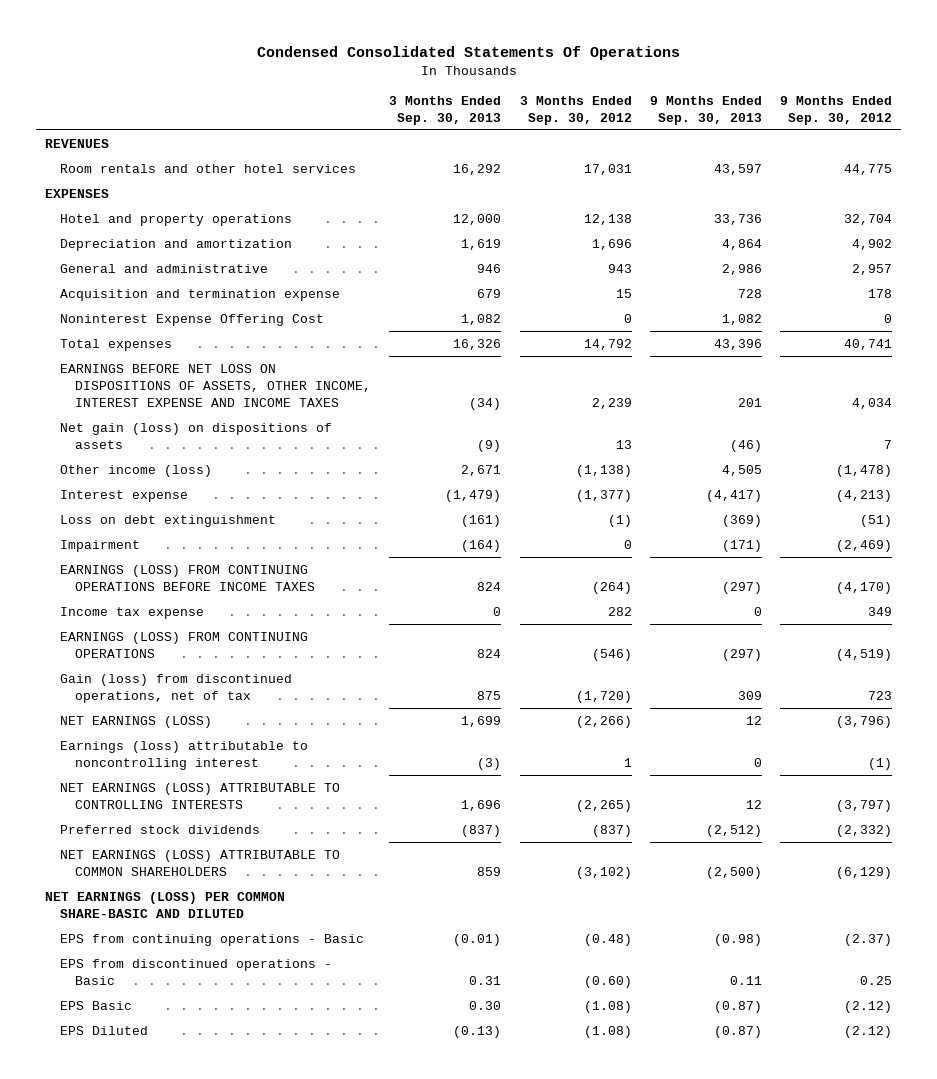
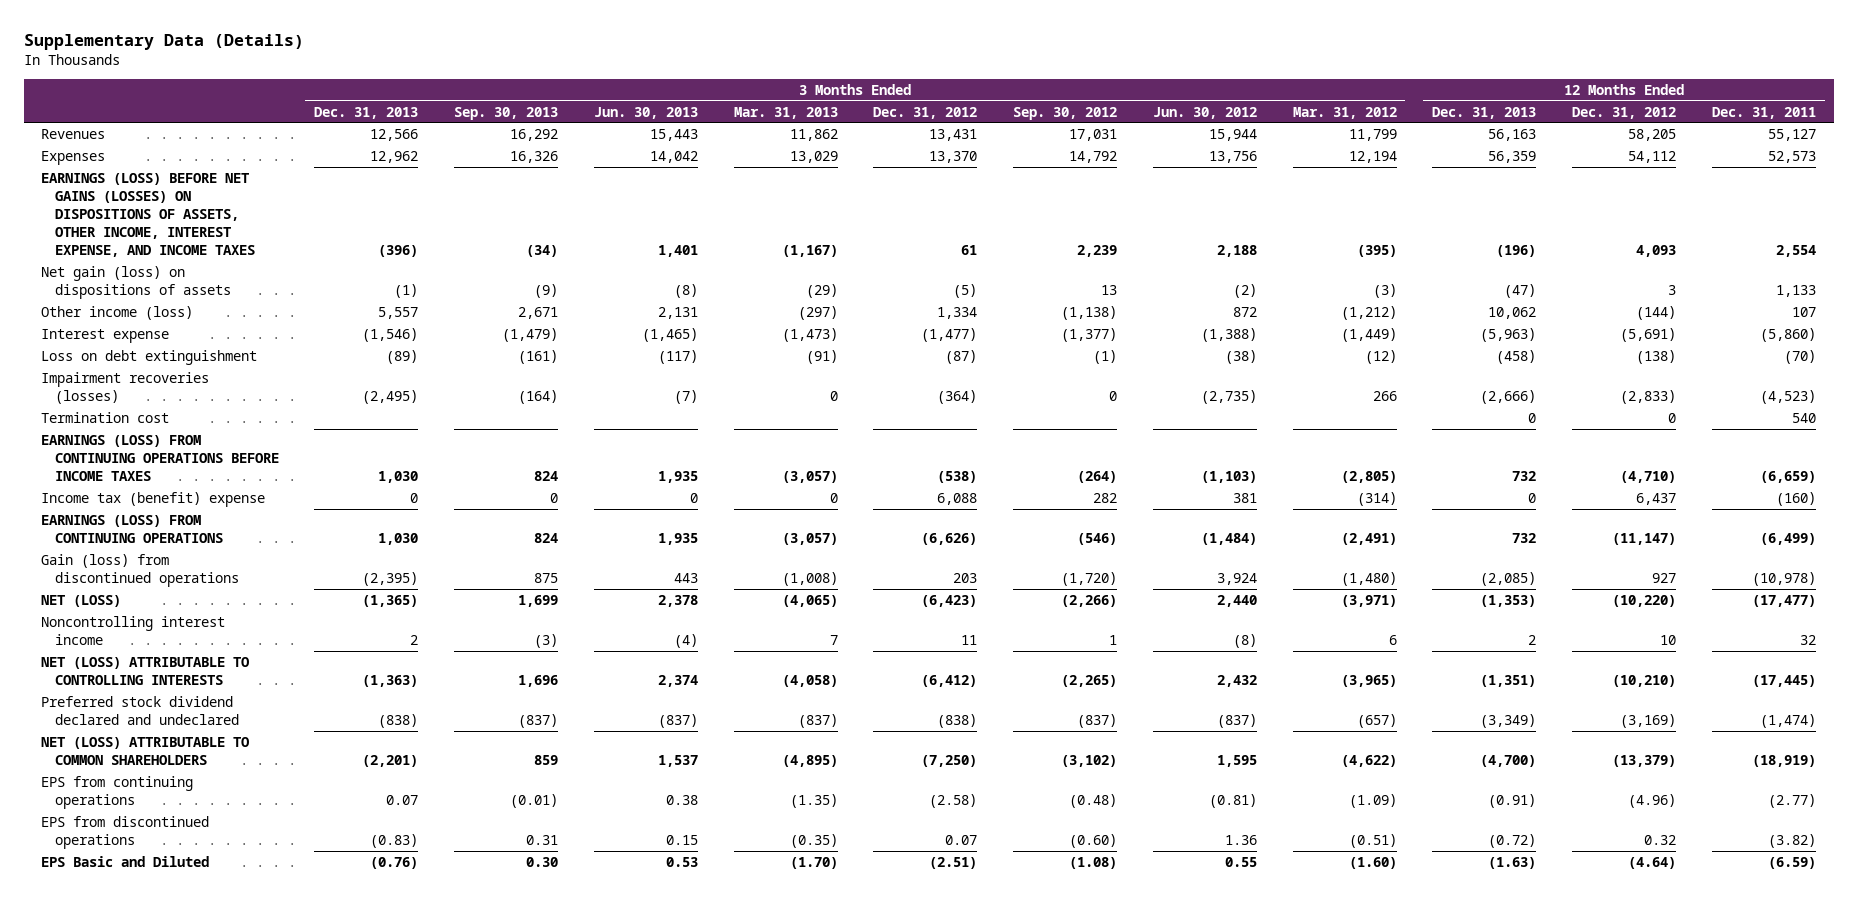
- Condensed Consolidated Statements Of Operations
+ Supplementary Data (Details)
- | 3 Months Ended Sep. 30, 2013 | 3 Months Ended Sep. 30, 2012 | 9 Months Ended Sep. 30, 2013 | 9 Months Ended Sep. 30, 2012
+ | 3 Months Ended Dec. 31, 2013 | 3 Months Ended Sep. 30, 2013 | 3 Months Ended Jun. 30, 2013 | 3 Months Ended Mar. 31, 2013 | 3 Months Ended Dec. 31, 2012 | 3 Months Ended Sep. 30, 2012 | 3 Months Ended Jun. 30, 2012 | 3 Months Ended Mar. 31, 2012 | 12 Months Ended Dec. 31, 2013 | 12 Months Ended Dec. 31, 2012 | 12 Months Ended Dec. 31, 2011
- REVENUES
- Room rentals and other hotel services | 16,292 | 17,031 | 43,597 | 44,775
- EXPENSES
- Hotel and property operations | 12,000 | 12,138 | 33,736 | 32,704
- Depreciation and amortization | 1,619 | 1,696 | 4,864 | 4,902
- General and administrative | 946 | 943 | 2,986 | 2,957
- Acquisition and termination expense | 679 | 15 | 728 | 178
- Noninterest Expense Offering Cost | 1,082 | 0 | 1,082 | 0
- Total expenses | 16,326 | 14,792 | 43,396 | 40,741
- EARNINGS BEFORE NET LOSS ON DISPOSITIONS OF ASSETS, OTHER INCOME, INTEREST EXPENSE AND INCOME TAXES | (34) | 2,239 | 201 | 4,034
+ Revenues | 12,566 | 16,292 | 15,443 | 11,862 | 13,431 | 17,031 | 15,944 | 11,799 | 56,163 | 58,205 | 55,127
+ Expenses | 12,962 | 16,326 | 14,042 | 13,029 | 13,370 | 14,792 | 13,756 | 12,194 | 56,359 | 54,112 | 52,573
+ EARNINGS (LOSS) BEFORE NET GAINS (LOSSES) ON DISPOSITIONS OF ASSETS, OTHER INCOME, INTEREST EXPENSE, AND INCOME TAXES | (396) | (34) | 1,401 | (1,167) | 61 | 2,239 | 2,188 | (395) | (196) | 4,093 | 2,554
- Impairment | (164) | 0 | (171) | (2,469)
+ Impairment recoveries (losses) | (2,495) | (164) | (7) | 0 | (364) | 0 | (2,735) | 266 | (2,666) | (2,833) | (4,523)
+ Termination cost | | | | | | | | | 0 | 0 | 540
- Income tax expense | 0 | 282 | 0 | 349
+ Income tax (benefit) expense | 0 | 0 | 0 | 0 | 6,088 | 282 | 381 | (314) | 0 | 6,437 | (160)
- Gain (loss) from discontinued operations, net of tax | 875 | (1,720) | 309 | 723
- NET EARNINGS (LOSS) | 1,699 | (2,266) | 12 | (3,796)
- Earnings (loss) attributable to noncontrolling interest | (3) | 1 | 0 | (1)
- NET EARNINGS (LOSS) ATTRIBUTABLE TO CONTROLLING INTERESTS | 1,696 | (2,265) | 12 | (3,797)
- Preferred stock dividends | (837) | (837) | (2,512) | (2,332)
- NET EARNINGS (LOSS) ATTRIBUTABLE TO COMMON SHAREHOLDERS | 859 | (3,102) | (2,500) | (6,129)
- NET EARNINGS (LOSS) PER COMMON SHARE-BASIC AND DILUTED
- EPS from continuing operations - Basic | (0.01) | (0.48) | (0.98) | (2.37)
- EPS from discontinued operations - Basic | 0.31 | (0.60) | 0.11 | 0.25
- EPS Basic | 0.30 | (1.08) | (0.87) | (2.12)
- EPS Diluted | (0.13) | (1.08) | (0.87) | (2.12)
+ Gain (loss) from discontinued operations | (2,395) | 875 | 443 | (1,008) | 203 | (1,720) | 3,924 | (1,480) | (2,085) | 927 | (10,978)
+ NET (LOSS) | (1,365) | 1,699 | 2,378 | (4,065) | (6,423) | (2,266) | 2,440 | (3,971) | (1,353) | (10,220) | (17,477)
+ Noncontrolling interest income | 2 | (3) | (4) | 7 | 11 | 1 | (8) | 6 | 2 | 10 | 32
+ NET (LOSS) ATTRIBUTABLE TO CONTROLLING INTERESTS | (1,363) | 1,696 | 2,374 | (4,058) | (6,412) | (2,265) | 2,432 | (3,965) | (1,351) | (10,210) | (17,445)
+ Preferred stock dividend declared and undeclared | (838) | (837) | (837) | (837) | (838) | (837) | (837) | (657) | (3,349) | (3,169) | (1,474)
+ NET (LOSS) ATTRIBUTABLE TO COMMON SHAREHOLDERS | (2,201) | 859 | 1,537 | (4,895) | (7,250) | (3,102) | 1,595 | (4,622) | (4,700) | (13,379) | (18,919)
+ EPS from continuing operations | 0.07 | (0.01) | 0.38 | (1.35) | (2.58) | (0.48) | (0.81) | (1.09) | (0.91) | (4.96) | (2.77)
+ EPS from discontinued operations | (0.83) | 0.31 | 0.15 | (0.35) | 0.07 | (0.60) | 1.36 | (0.51) | (0.72) | 0.32 | (3.82)
+ EPS Basic and Diluted | (0.76) | 0.30 | 0.53 | (1.70) | (2.51) | (1.08) | 0.55 | (1.60) | (1.63) | (4.64) | (6.59)

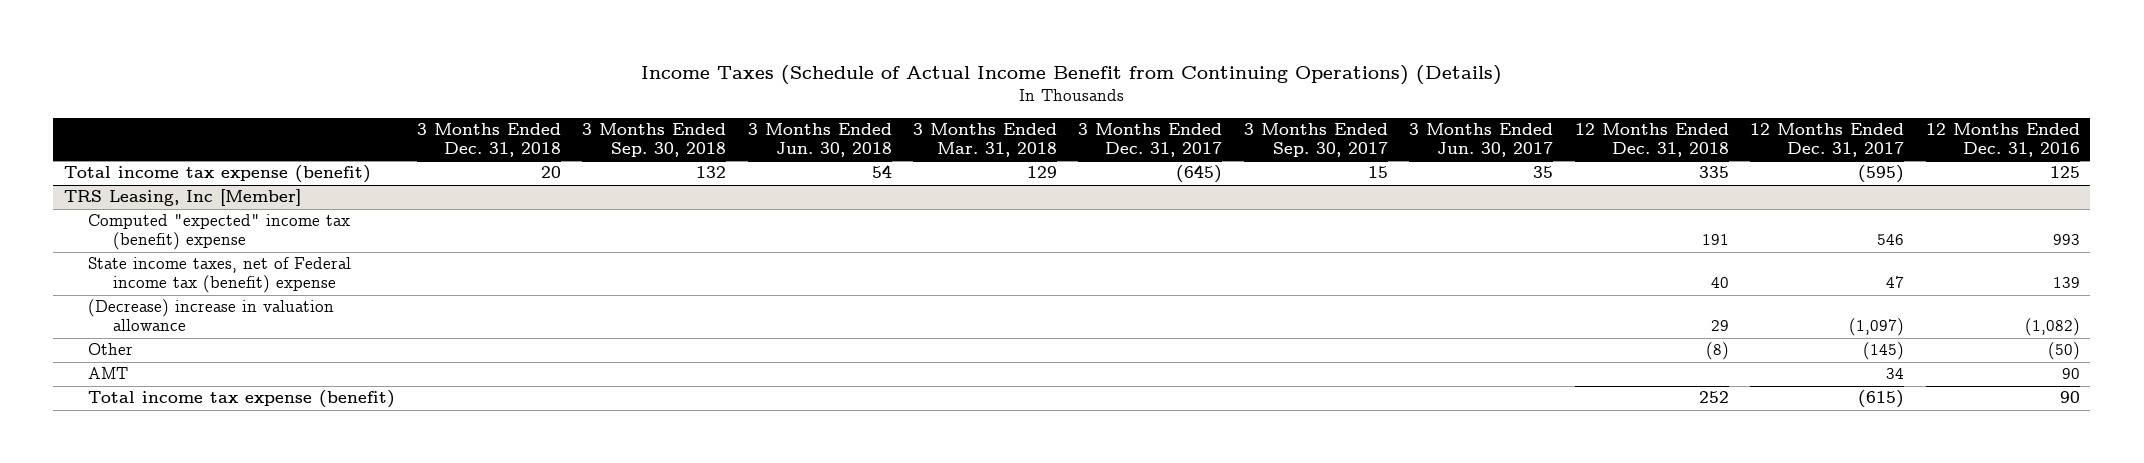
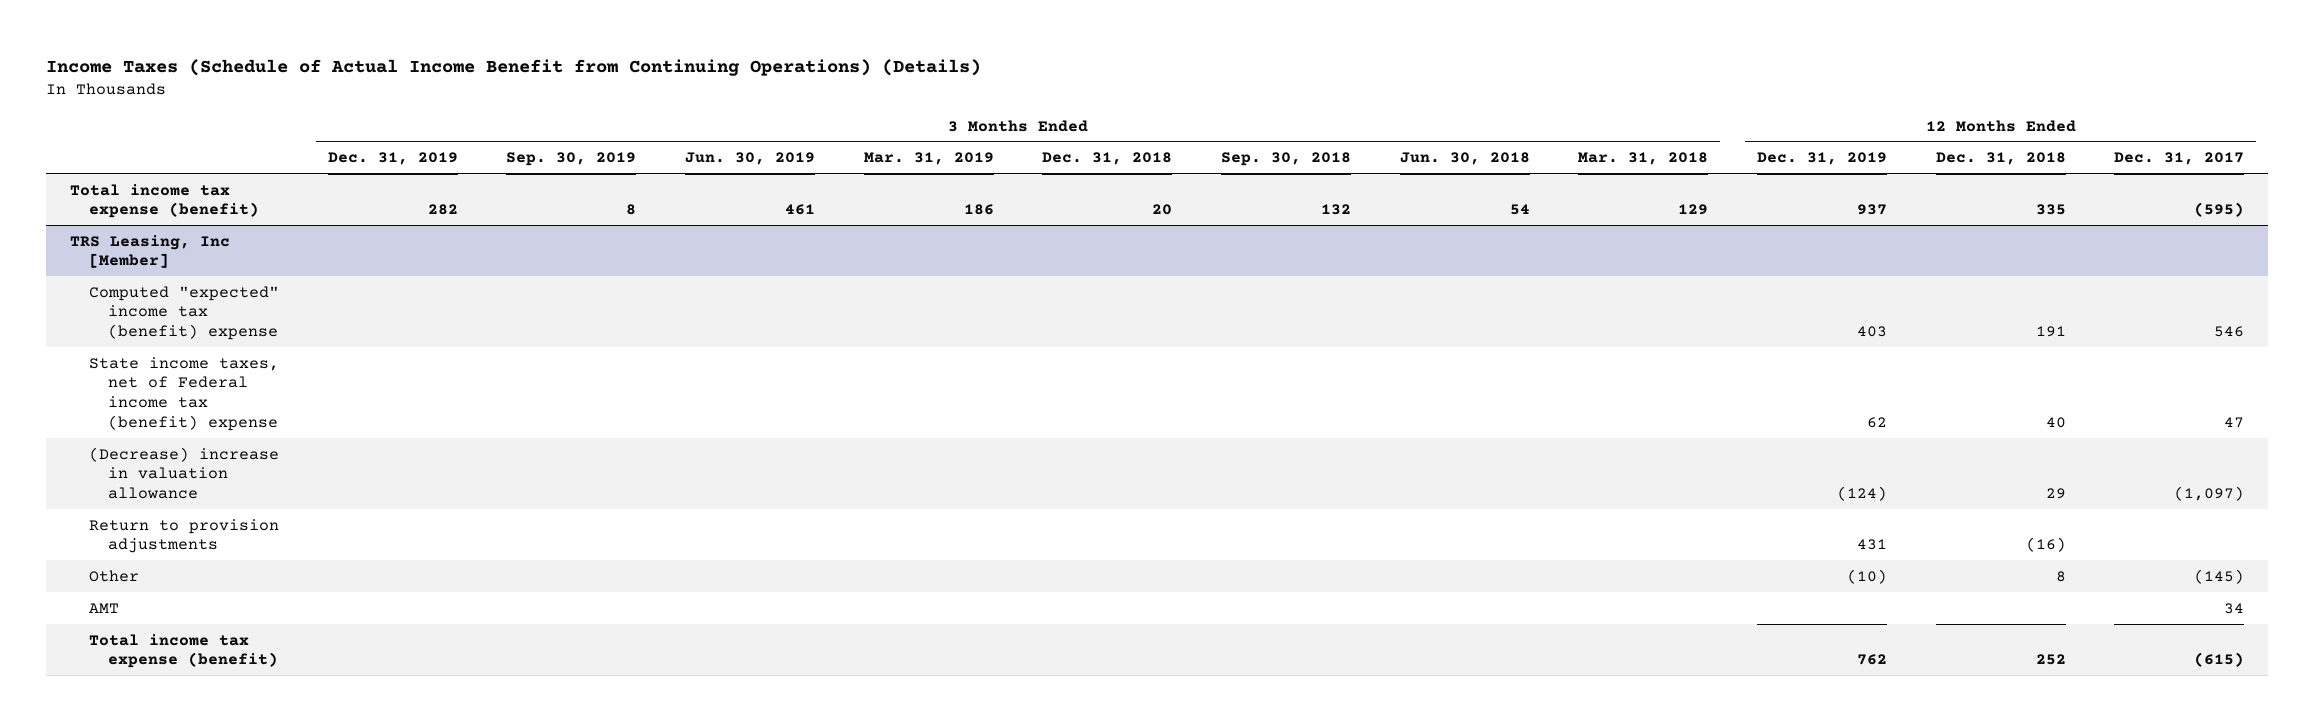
- | 3 Months Ended Dec. 31, 2018 | 3 Months Ended Sep. 30, 2018 | 3 Months Ended Jun. 30, 2018 | 3 Months Ended Mar. 31, 2018 | 3 Months Ended Dec. 31, 2017 | 3 Months Ended Sep. 30, 2017 | 3 Months Ended Jun. 30, 2017 | 12 Months Ended Dec. 31, 2018 | 12 Months Ended Dec. 31, 2017 | 12 Months Ended Dec. 31, 2016
+ | 3 Months Ended Dec. 31, 2019 | 3 Months Ended Sep. 30, 2019 | 3 Months Ended Jun. 30, 2019 | 3 Months Ended Mar. 31, 2019 | 3 Months Ended Dec. 31, 2018 | 3 Months Ended Sep. 30, 2018 | 3 Months Ended Jun. 30, 2018 | 3 Months Ended Mar. 31, 2018 | 12 Months Ended Dec. 31, 2019 | 12 Months Ended Dec. 31, 2018 | 12 Months Ended Dec. 31, 2017
@ TRS Leasing, Inc [Member]
- Other | | | | | | | | (8) | (145) | (50)
+ Return to provision adjustments | | | | | | | | | 431 | (16) |
+ Other | | | | | | | | | (10) | 8 | (145)

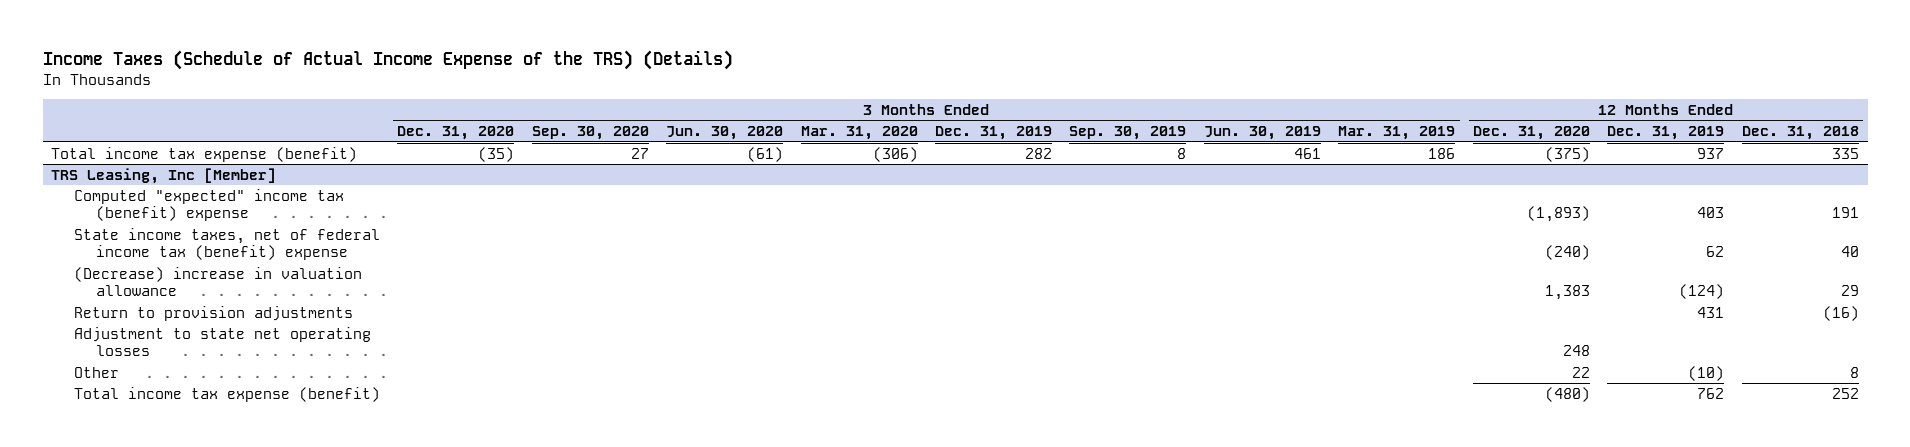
- Income Taxes (Schedule of Actual Income Benefit from Continuing Operations) (Details)
+ Income Taxes (Schedule of Actual Income Expense of the TRS) (Details)
- | 3 Months Ended Dec. 31, 2019 | 3 Months Ended Sep. 30, 2019 | 3 Months Ended Jun. 30, 2019 | 3 Months Ended Mar. 31, 2019 | 3 Months Ended Dec. 31, 2018 | 3 Months Ended Sep. 30, 2018 | 3 Months Ended Jun. 30, 2018 | 3 Months Ended Mar. 31, 2018 | 12 Months Ended Dec. 31, 2019 | 12 Months Ended Dec. 31, 2018 | 12 Months Ended Dec. 31, 2017
+ | 3 Months Ended Dec. 31, 2020 | 3 Months Ended Sep. 30, 2020 | 3 Months Ended Jun. 30, 2020 | 3 Months Ended Mar. 31, 2020 | 3 Months Ended Dec. 31, 2019 | 3 Months Ended Sep. 30, 2019 | 3 Months Ended Jun. 30, 2019 | 3 Months Ended Mar. 31, 2019 | 12 Months Ended Dec. 31, 2020 | 12 Months Ended Dec. 31, 2019 | 12 Months Ended Dec. 31, 2018
@ TRS Leasing, Inc [Member]
- State income taxes, net of Federal income tax (benefit) expense | | | | | | | | | 62 | 40 | 47
+ State income taxes, net of federal income tax (benefit) expense | | | | | | | | | (240) | 62 | 40
+ Adjustment to state net operating losses | | | | | | | | | 248 | |
- AMT | | | | | | | | | | | 34

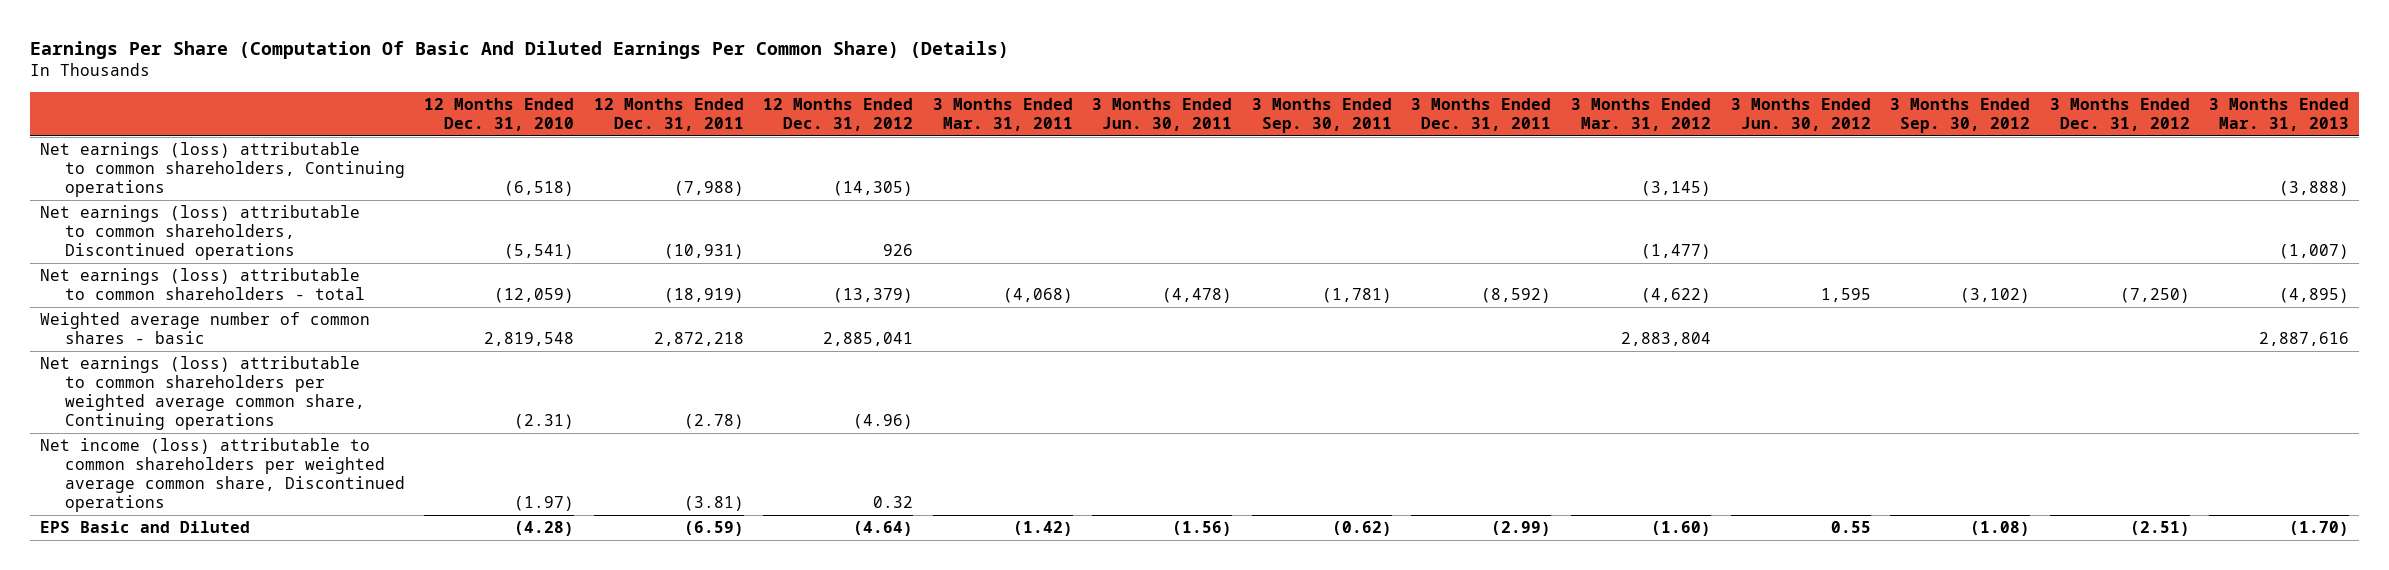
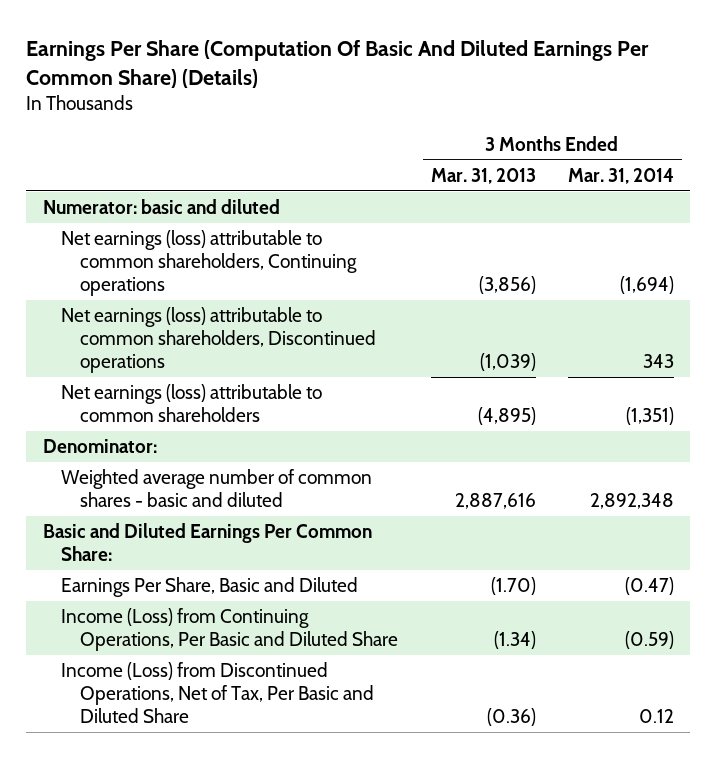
- | 12 Months Ended Dec. 31, 2010 | 12 Months Ended Dec. 31, 2011 | 12 Months Ended Dec. 31, 2012 | 3 Months Ended Mar. 31, 2011 | 3 Months Ended Jun. 30, 2011 | 3 Months Ended Sep. 30, 2011 | 3 Months Ended Dec. 31, 2011 | 3 Months Ended Mar. 31, 2012 | 3 Months Ended Jun. 30, 2012 | 3 Months Ended Sep. 30, 2012 | 3 Months Ended Dec. 31, 2012 | 3 Months Ended Mar. 31, 2013
+ | 3 Months Ended Mar. 31, 2013 | 3 Months Ended Mar. 31, 2014
- Net earnings (loss) attributable to common shareholders, Continuing operations | (6,518) | (7,988) | (14,305) | | | | | (3,145) | | | | (3,888)
- Net earnings (loss) attributable to common shareholders, Discontinued operations | (5,541) | (10,931) | 926 | | | | | (1,477) | | | | (1,007)
- Net earnings (loss) attributable to common shareholders - total | (12,059) | (18,919) | (13,379) | (4,068) | (4,478) | (1,781) | (8,592) | (4,622) | 1,595 | (3,102) | (7,250) | (4,895)
- Weighted average number of common shares - basic | 2,819,548 | 2,872,218 | 2,885,041 | | | | | 2,883,804 | | | | 2,887,616
- Net earnings (loss) attributable to common shareholders per weighted average common share, Continuing operations | (2.31) | (2.78) | (4.96) | | | | | | | | |
- Net income (loss) attributable to common shareholders per weighted average common share, Discontinued operations | (1.97) | (3.81) | 0.32 | | | | | | | | |
- EPS Basic and Diluted | (4.28) | (6.59) | (4.64) | (1.42) | (1.56) | (0.62) | (2.99) | (1.60) | 0.55 | (1.08) | (2.51) | (1.70)
+ Numerator: basic and diluted
+ Net earnings (loss) attributable to common shareholders, Continuing operations | (3,856) | (1,694)
+ Net earnings (loss) attributable to common shareholders, Discontinued operations | (1,039) | 343
+ Net earnings (loss) attributable to common shareholders | (4,895) | (1,351)
+ Denominator:
+ Weighted average number of common shares - basic and diluted | 2,887,616 | 2,892,348
+ Basic and Diluted Earnings Per Common Share:
+ Earnings Per Share, Basic and Diluted | (1.70) | (0.47)
+ Income (Loss) from Continuing Operations, Per Basic and Diluted Share | (1.34) | (0.59)
+ Income (Loss) from Discontinued Operations, Net of Tax, Per Basic and Diluted Share | (0.36) | 0.12

